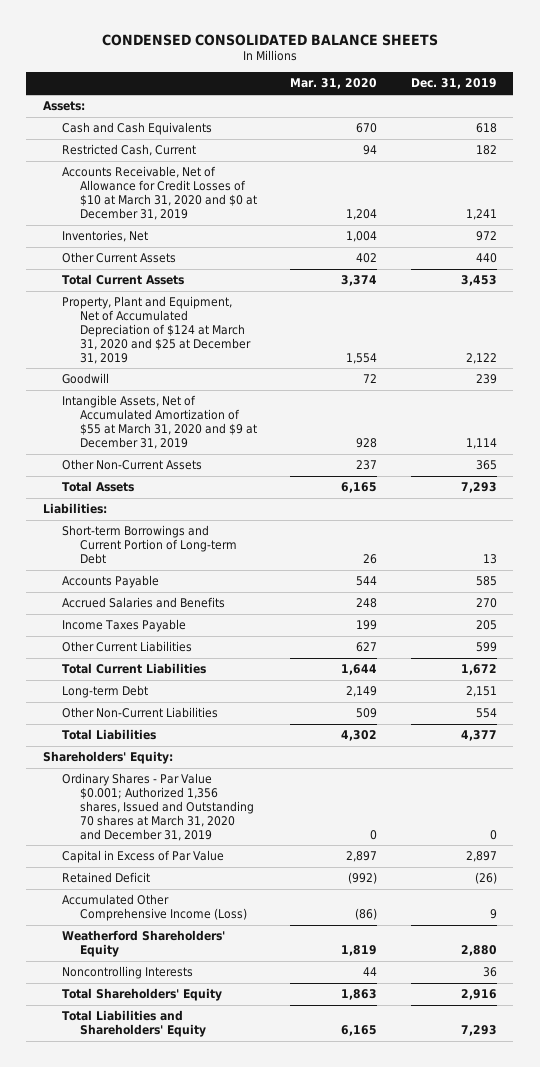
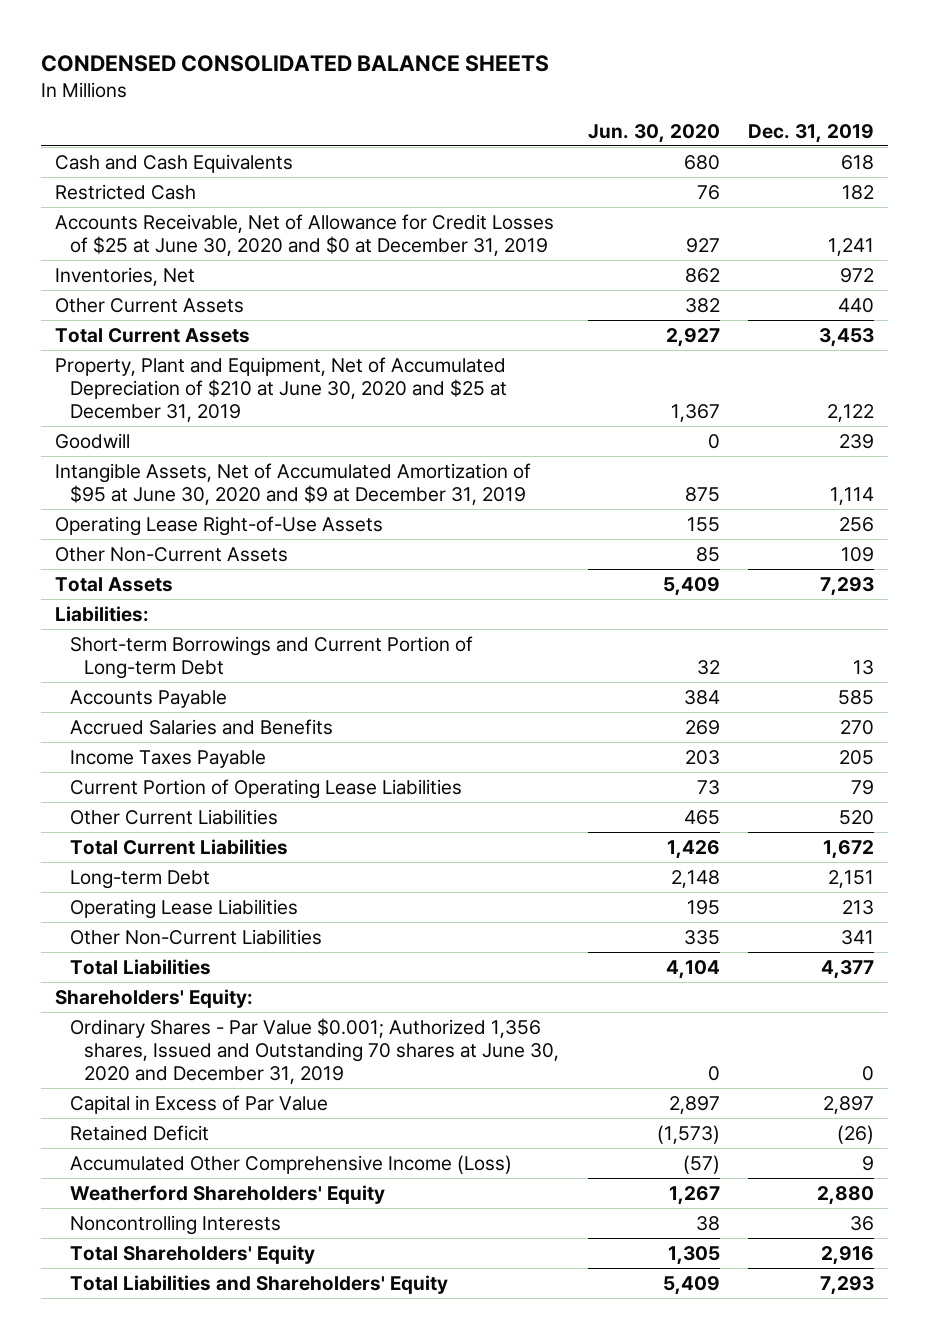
- | Mar. 31, 2020 | Dec. 31, 2019
+ | Jun. 30, 2020 | Dec. 31, 2019
- Assets:
- Restricted Cash, Current | 94 | 182
- Accounts Receivable, Net of Allowance for Credit Losses of $10 at March 31, 2020 and $0 at December 31, 2019 | 1,204 | 1,241
+ Restricted Cash | 76 | 182
+ Accounts Receivable, Net of Allowance for Credit Losses of $25 at June 30, 2020 and $0 at December 31, 2019 | 927 | 1,241
- Property, Plant and Equipment, Net of Accumulated Depreciation of $124 at March 31, 2020 and $25 at December 31, 2019 | 1,554 | 2,122
+ Property, Plant and Equipment, Net of Accumulated Depreciation of $210 at June 30, 2020 and $25 at December 31, 2019 | 1,367 | 2,122
- Intangible Assets, Net of Accumulated Amortization of $55 at March 31, 2020 and $9 at December 31, 2019 | 928 | 1,114
- Other Non-Current Assets | 237 | 365
+ Intangible Assets, Net of Accumulated Amortization of $95 at June 30, 2020 and $9 at December 31, 2019 | 875 | 1,114
+ Operating Lease Right-of-Use Assets | 155 | 256
+ Other Non-Current Assets | 85 | 109
- Other Current Liabilities | 627 | 599
+ Current Portion of Operating Lease Liabilities | 73 | 79
+ Other Current Liabilities | 465 | 520
- Other Non-Current Liabilities | 509 | 554
+ Operating Lease Liabilities | 195 | 213
+ Other Non-Current Liabilities | 335 | 341
- Ordinary Shares - Par Value $0.001; Authorized 1,356 shares, Issued and Outstanding 70 shares at March 31, 2020 and December 31, 2019 | 0 | 0
+ Ordinary Shares - Par Value $0.001; Authorized 1,356 shares, Issued and Outstanding 70 shares at June 30, 2020 and December 31, 2019 | 0 | 0

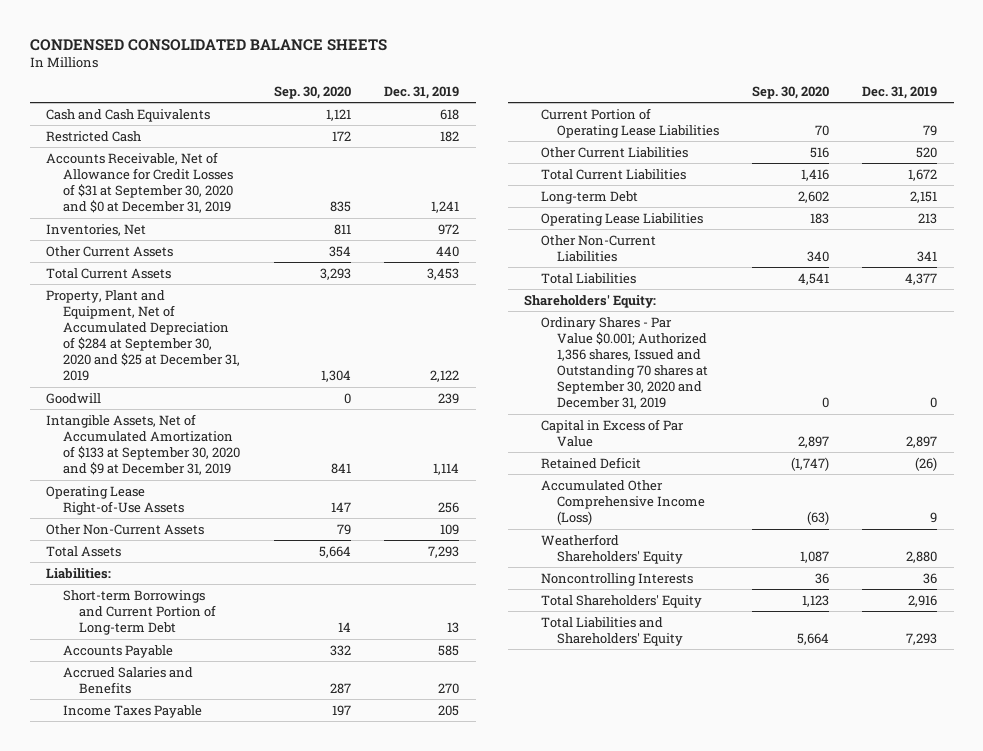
- | Jun. 30, 2020 | Dec. 31, 2019
+ | Sep. 30, 2020 | Dec. 31, 2019
- Accounts Receivable, Net of Allowance for Credit Losses of $25 at June 30, 2020 and $0 at December 31, 2019 | 927 | 1,241
+ Accounts Receivable, Net of Allowance for Credit Losses of $31 at September 30, 2020 and $0 at December 31, 2019 | 835 | 1,241
- Property, Plant and Equipment, Net of Accumulated Depreciation of $210 at June 30, 2020 and $25 at December 31, 2019 | 1,367 | 2,122
+ Property, Plant and Equipment, Net of Accumulated Depreciation of $284 at September 30, 2020 and $25 at December 31, 2019 | 1,304 | 2,122
- Intangible Assets, Net of Accumulated Amortization of $95 at June 30, 2020 and $9 at December 31, 2019 | 875 | 1,114
+ Intangible Assets, Net of Accumulated Amortization of $133 at September 30, 2020 and $9 at December 31, 2019 | 841 | 1,114
- Ordinary Shares - Par Value $0.001; Authorized 1,356 shares, Issued and Outstanding 70 shares at June 30, 2020 and December 31, 2019 | 0 | 0
+ Ordinary Shares - Par Value $0.001; Authorized 1,356 shares, Issued and Outstanding 70 shares at September 30, 2020 and December 31, 2019 | 0 | 0

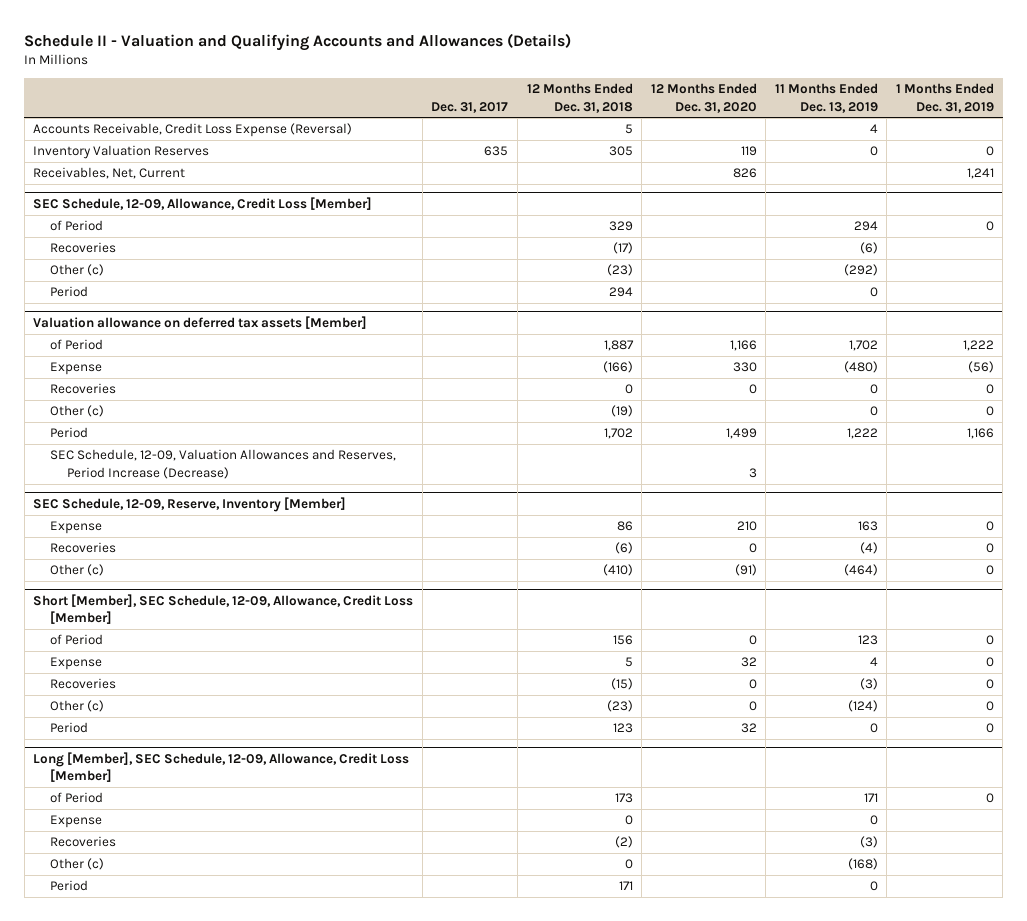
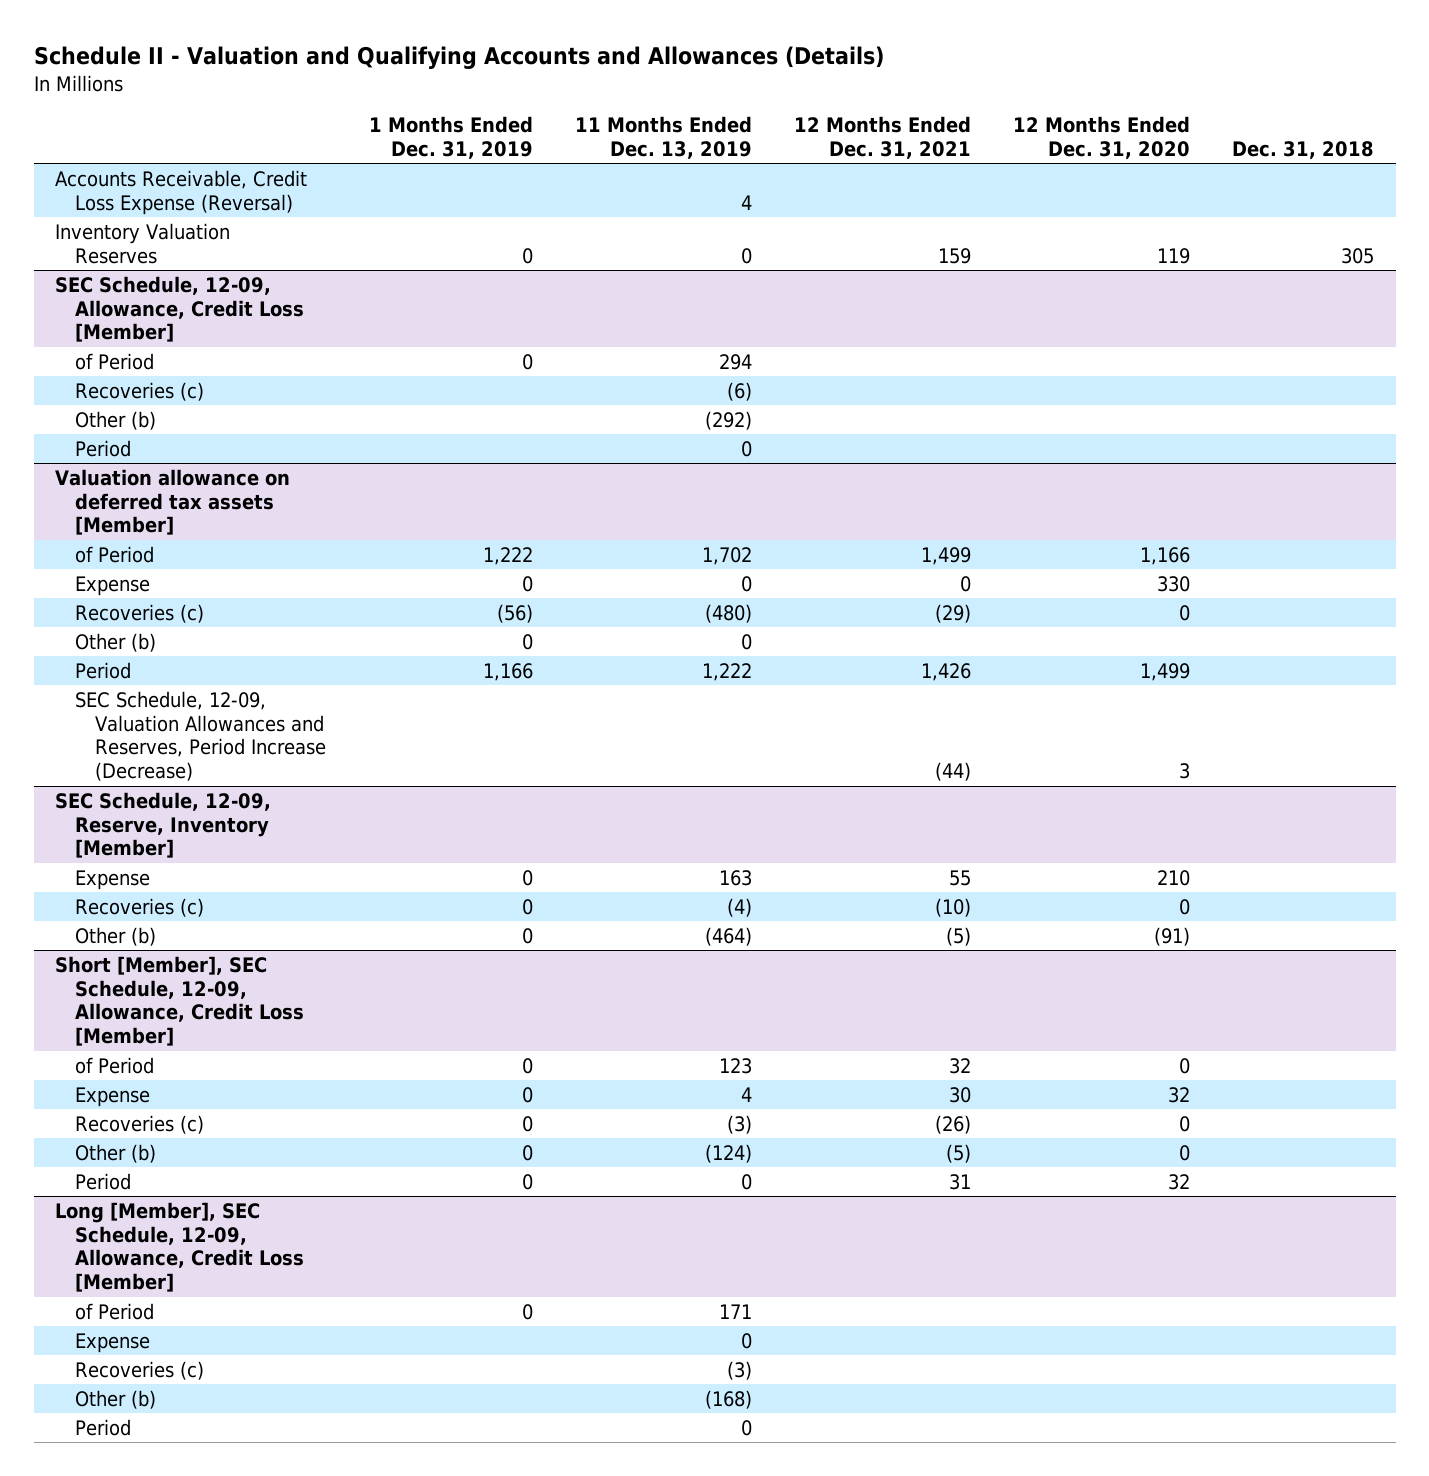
- | Dec. 31, 2017 | 12 Months Ended Dec. 31, 2018 | 12 Months Ended Dec. 31, 2020 | 11 Months Ended Dec. 13, 2019 | 1 Months Ended Dec. 31, 2019
+ | 1 Months Ended Dec. 31, 2019 | 11 Months Ended Dec. 13, 2019 | 12 Months Ended Dec. 31, 2021 | 12 Months Ended Dec. 31, 2020 | Dec. 31, 2018
- Receivables, Net, Current | | | 826 | | 1,241
@ SEC Schedule, 12-09, Allowance, Credit Loss [Member]
- Recoveries | | (17) | | (6) |
- Other (c) | | (23) | | (292) |
+ Recoveries (c) | | (6) | | |
+ Other (b) | | (292) | | |
@ Valuation allowance on deferred tax assets [Member]
- Expense | | (166) | 330 | (480) | (56)
- Recoveries | | 0 | 0 | 0 | 0
- Other (c) | | (19) | | 0 | 0
+ Expense | 0 | 0 | 0 | 330 |
+ Recoveries (c) | (56) | (480) | (29) | 0 |
+ Other (b) | 0 | 0 | | |
@ SEC Schedule, 12-09, Reserve, Inventory [Member]
- Recoveries | | (6) | 0 | (4) | 0
- Other (c) | | (410) | (91) | (464) | 0
+ Recoveries (c) | 0 | (4) | (10) | 0 |
+ Other (b) | 0 | (464) | (5) | (91) |
@ Short [Member], SEC Schedule, 12-09, Allowance, Credit Loss [Member]
- Recoveries | | (15) | 0 | (3) | 0
- Other (c) | | (23) | 0 | (124) | 0
+ Recoveries (c) | 0 | (3) | (26) | 0 |
+ Other (b) | 0 | (124) | (5) | 0 |
@ Long [Member], SEC Schedule, 12-09, Allowance, Credit Loss [Member]
- Recoveries | | (2) | | (3) |
- Other (c) | | 0 | | (168) |
+ Recoveries (c) | | (3) | | |
+ Other (b) | | (168) | | |

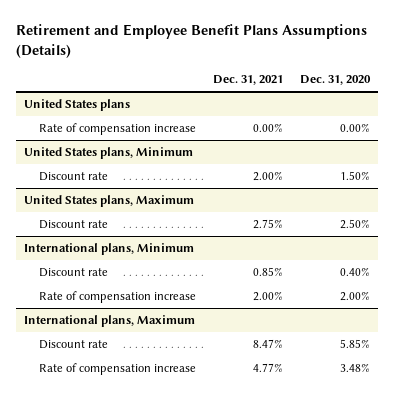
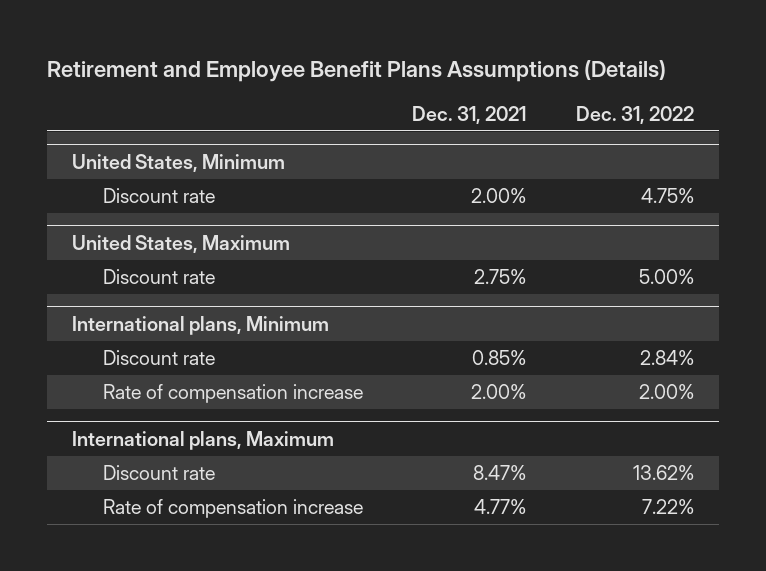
- | Dec. 31, 2021 | Dec. 31, 2020
+ | Dec. 31, 2021 | Dec. 31, 2022
- United States plans
- Rate of compensation increase | 0.00% | 0.00%
- United States plans, Minimum
+ United States, Minimum
- United States plans, Maximum
+ United States, Maximum

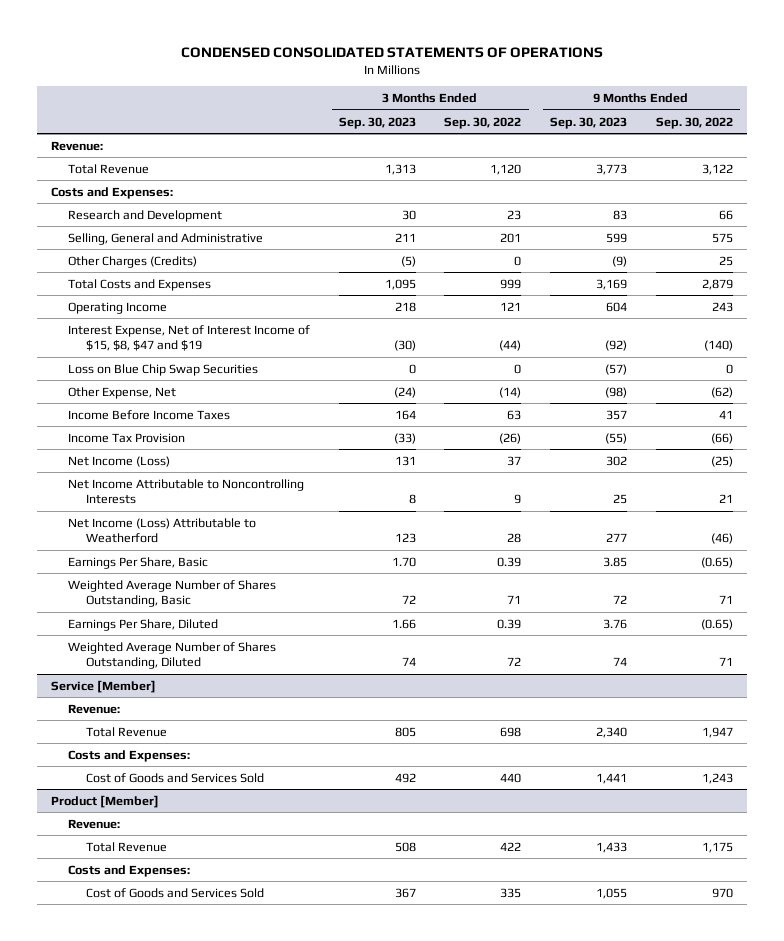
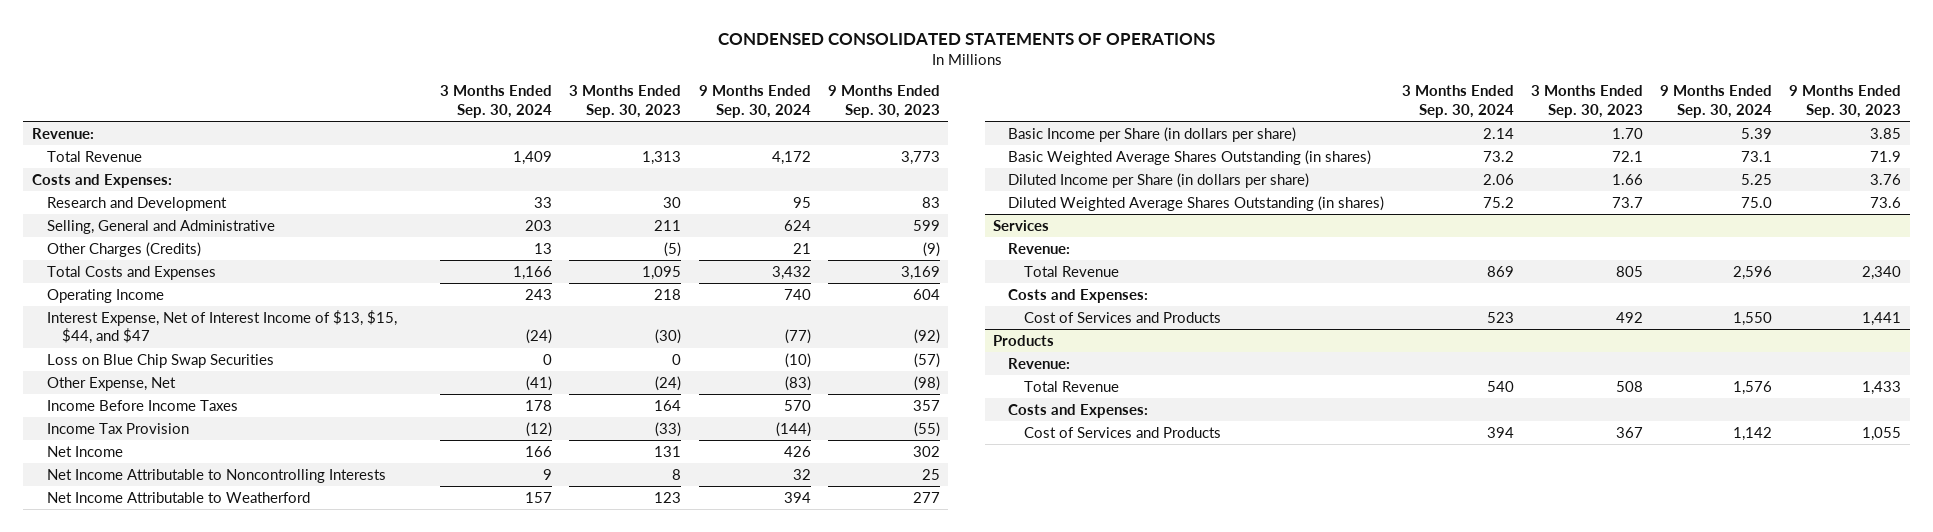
- | 3 Months Ended Sep. 30, 2023 | 3 Months Ended Sep. 30, 2022 | 9 Months Ended Sep. 30, 2023 | 9 Months Ended Sep. 30, 2022
+ | 3 Months Ended Sep. 30, 2024 | 3 Months Ended Sep. 30, 2023 | 9 Months Ended Sep. 30, 2024 | 9 Months Ended Sep. 30, 2023
- Interest Expense, Net of Interest Income of $15, $8, $47 and $19 | (30) | (44) | (92) | (140)
+ Interest Expense, Net of Interest Income of $13, $15, $44, and $47 | (24) | (30) | (77) | (92)
- Net Income (Loss) | 131 | 37 | 302 | (25)
+ Net Income | 166 | 131 | 426 | 302
- Net Income (Loss) Attributable to Weatherford | 123 | 28 | 277 | (46)
- Earnings Per Share, Basic | 1.70 | 0.39 | 3.85 | (0.65)
- Weighted Average Number of Shares Outstanding, Basic | 72 | 71 | 72 | 71
- Earnings Per Share, Diluted | 1.66 | 0.39 | 3.76 | (0.65)
- Weighted Average Number of Shares Outstanding, Diluted | 74 | 72 | 74 | 71
- Service [Member]
+ Net Income Attributable to Weatherford | 157 | 123 | 394 | 277
+ Basic Income per Share (in dollars per share) | 2.14 | 1.70 | 5.39 | 3.85
+ Basic Weighted Average Shares Outstanding (in shares) | 73.2 | 72.1 | 73.1 | 71.9
+ Diluted Income per Share (in dollars per share) | 2.06 | 1.66 | 5.25 | 3.76
+ Diluted Weighted Average Shares Outstanding (in shares) | 75.2 | 73.7 | 75.0 | 73.6
+ Services
- Cost of Goods and Services Sold | 492 | 440 | 1,441 | 1,243
- Product [Member]
+ Cost of Services and Products | 523 | 492 | 1,550 | 1,441
+ Products
- Cost of Goods and Services Sold | 367 | 335 | 1,055 | 970
+ Cost of Services and Products | 394 | 367 | 1,142 | 1,055

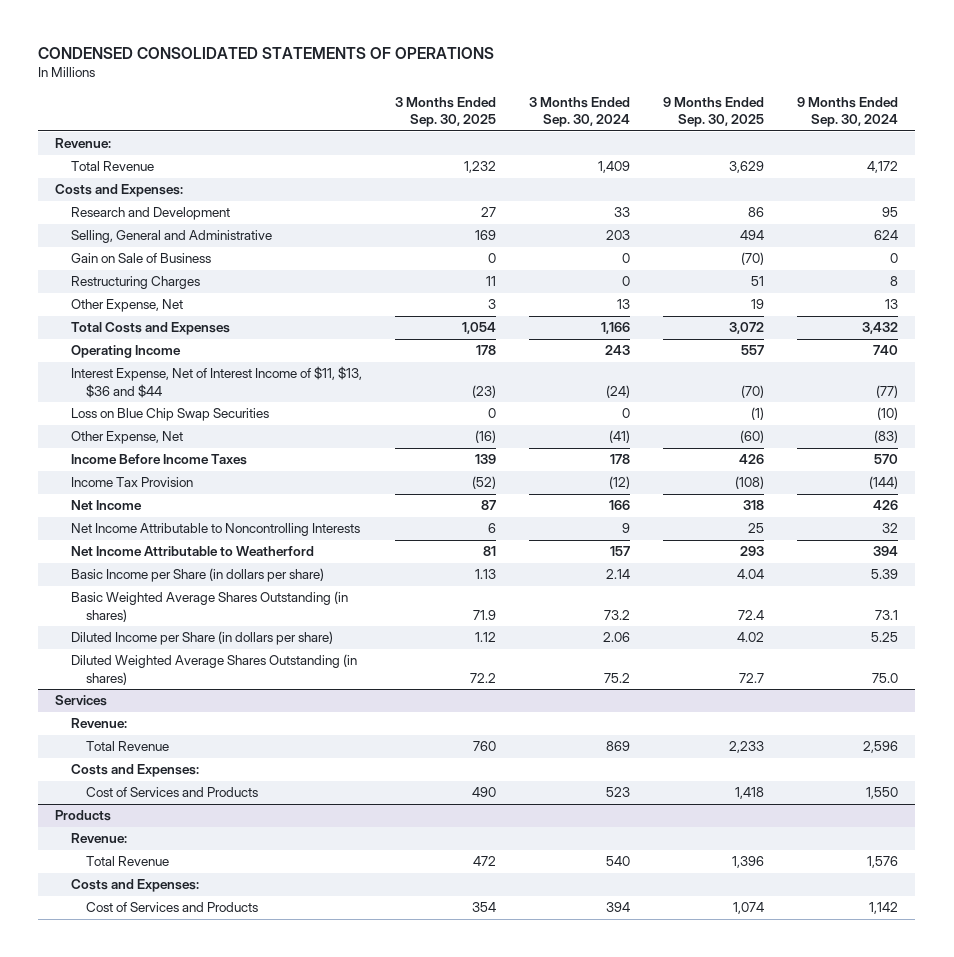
- | 3 Months Ended Sep. 30, 2024 | 3 Months Ended Sep. 30, 2023 | 9 Months Ended Sep. 30, 2024 | 9 Months Ended Sep. 30, 2023
+ | 3 Months Ended Sep. 30, 2025 | 3 Months Ended Sep. 30, 2024 | 9 Months Ended Sep. 30, 2025 | 9 Months Ended Sep. 30, 2024
- Other Charges (Credits) | 13 | (5) | 21 | (9)
+ Gain on Sale of Business | 0 | 0 | (70) | 0
+ Restructuring Charges | 11 | 0 | 51 | 8
+ Other Expense, Net | 3 | 13 | 19 | 13
- Interest Expense, Net of Interest Income of $13, $15, $44, and $47 | (24) | (30) | (77) | (92)
+ Interest Expense, Net of Interest Income of $11, $13, $36 and $44 | (23) | (24) | (70) | (77)

